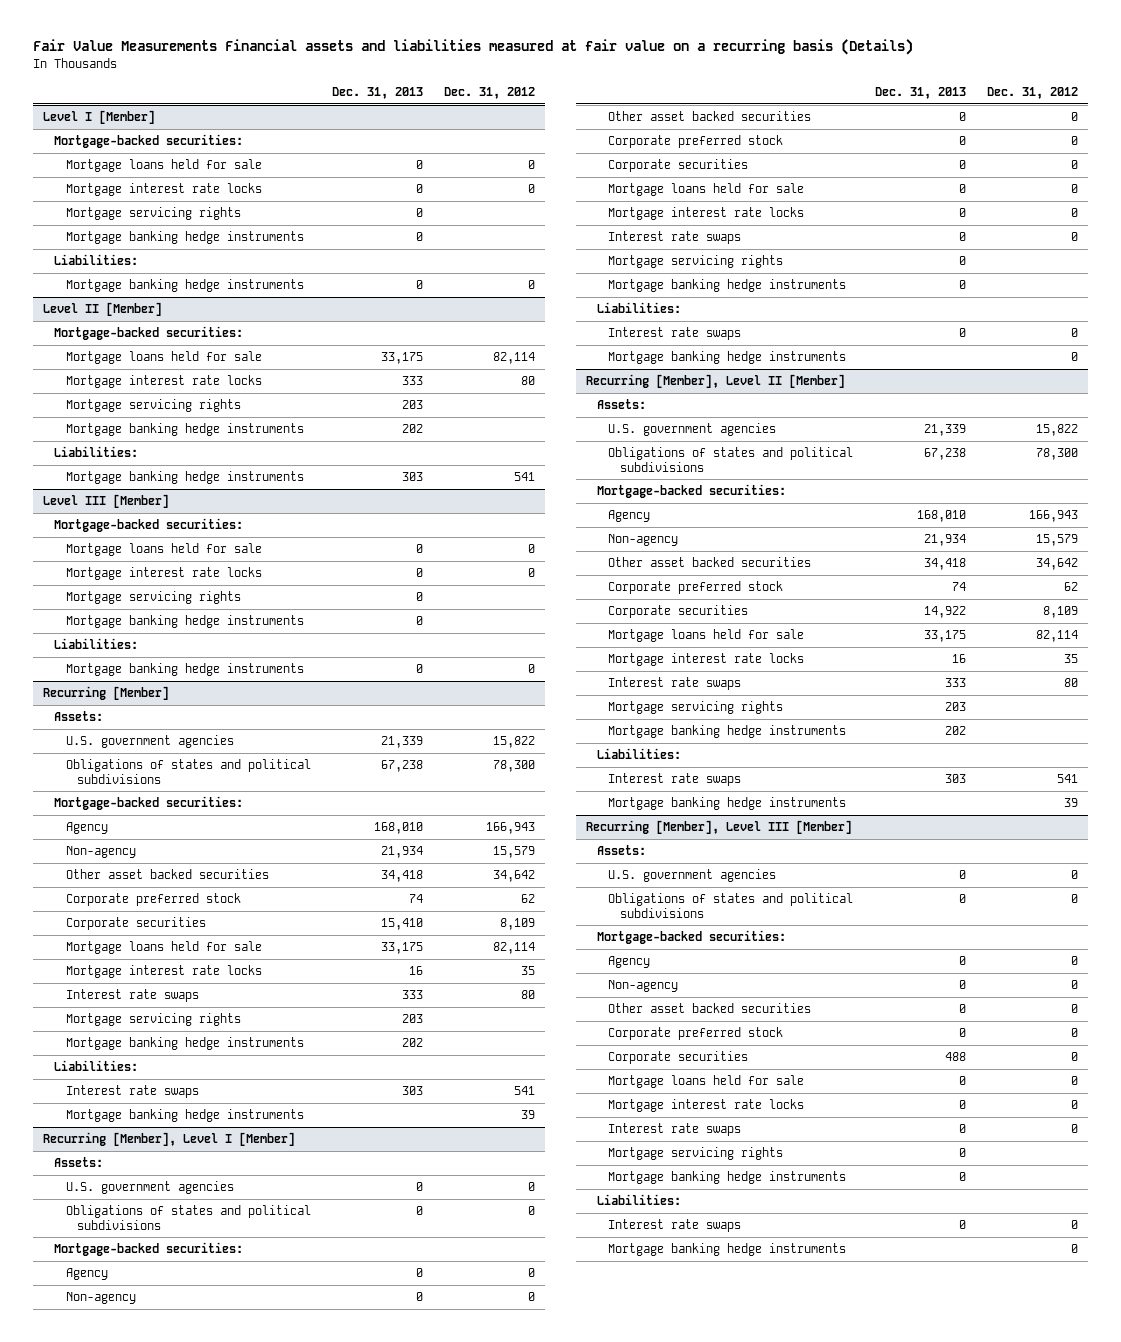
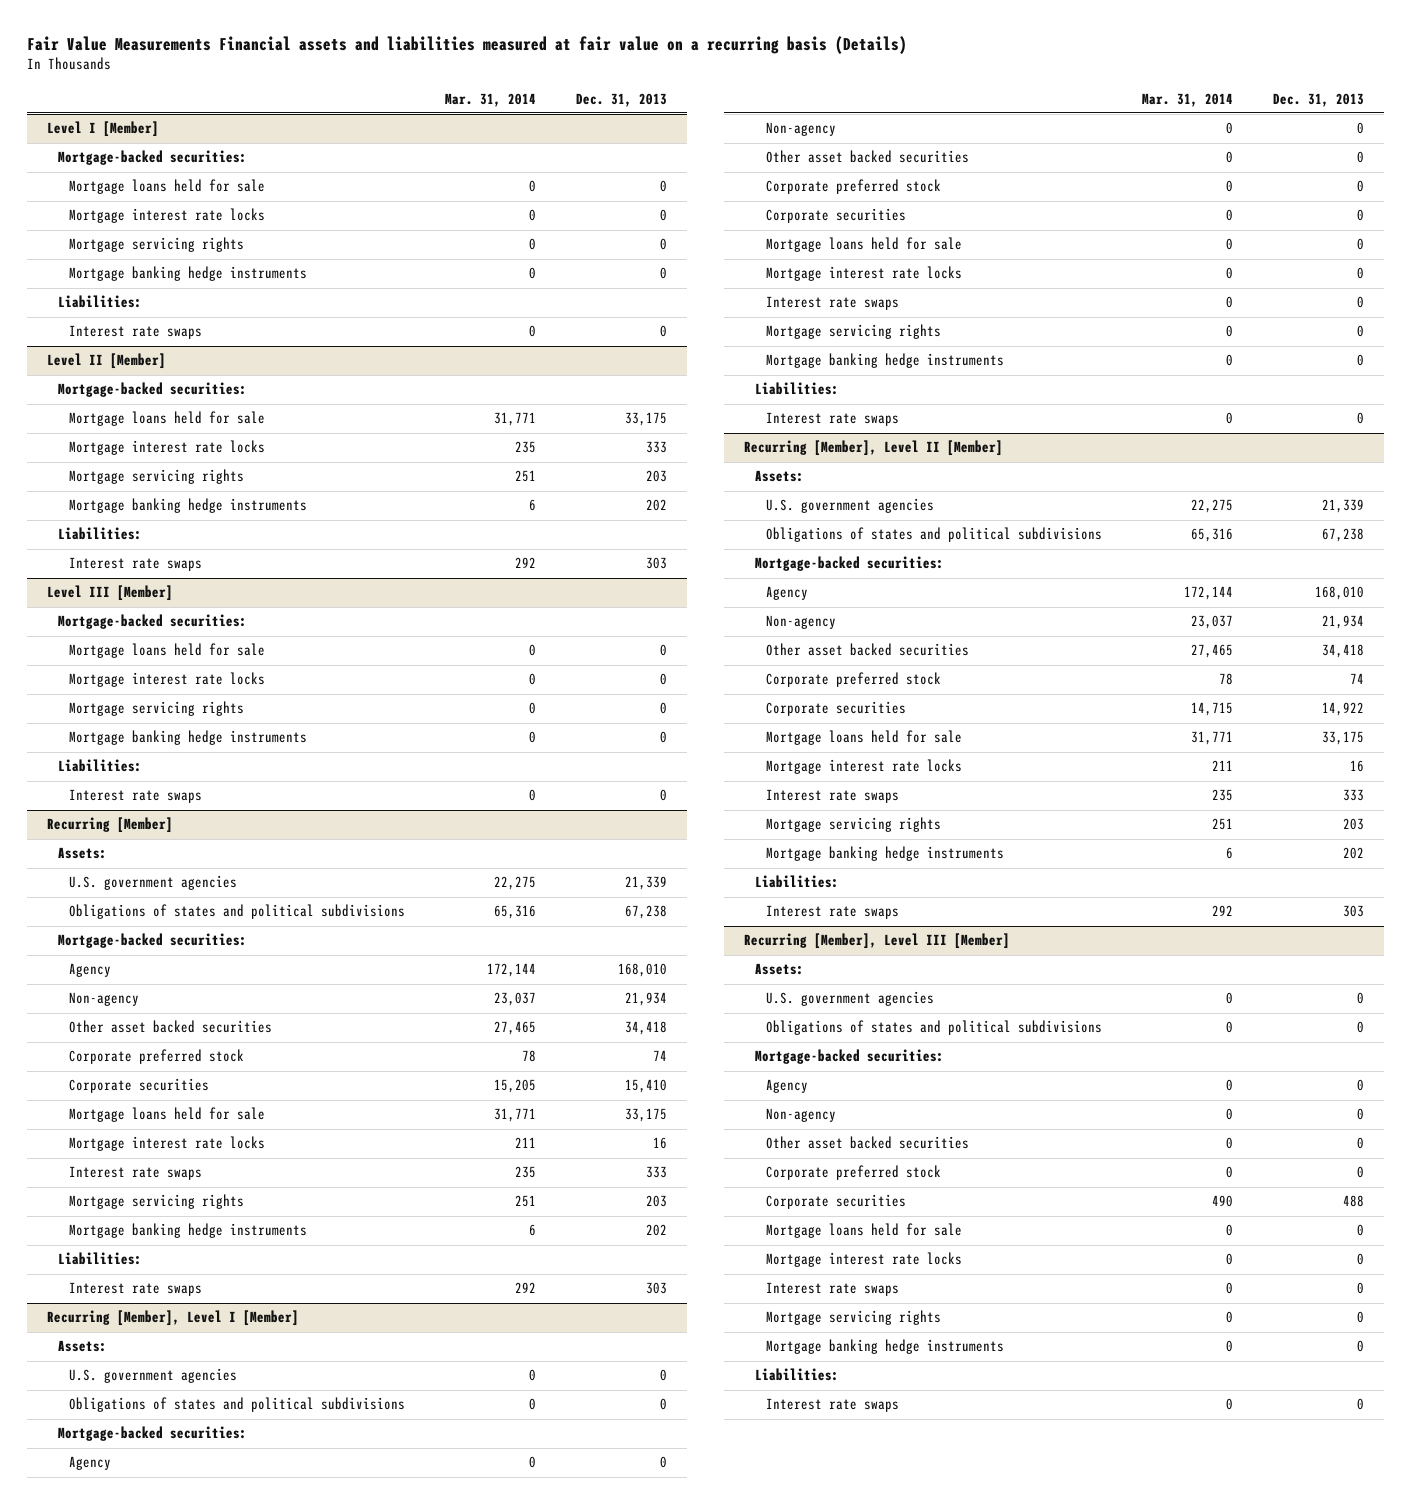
- | Dec. 31, 2013 | Dec. 31, 2012
+ | Mar. 31, 2014 | Dec. 31, 2013
@ Level I [Member]
- Mortgage banking hedge instruments | 0 | 0
+ Interest rate swaps | 0 | 0
@ Level II [Member]
- Mortgage banking hedge instruments | 303 | 541
+ Interest rate swaps | 292 | 303
@ Level III [Member]
- Mortgage banking hedge instruments | 0 | 0
+ Interest rate swaps | 0 | 0
@ Recurring [Member]
- Mortgage banking hedge instruments | | 39
@ Recurring [Member], Level I [Member]
- Mortgage banking hedge instruments | | 0
@ Recurring [Member], Level II [Member]
- Mortgage banking hedge instruments | | 39
@ Recurring [Member], Level III [Member]
- Mortgage banking hedge instruments | | 0

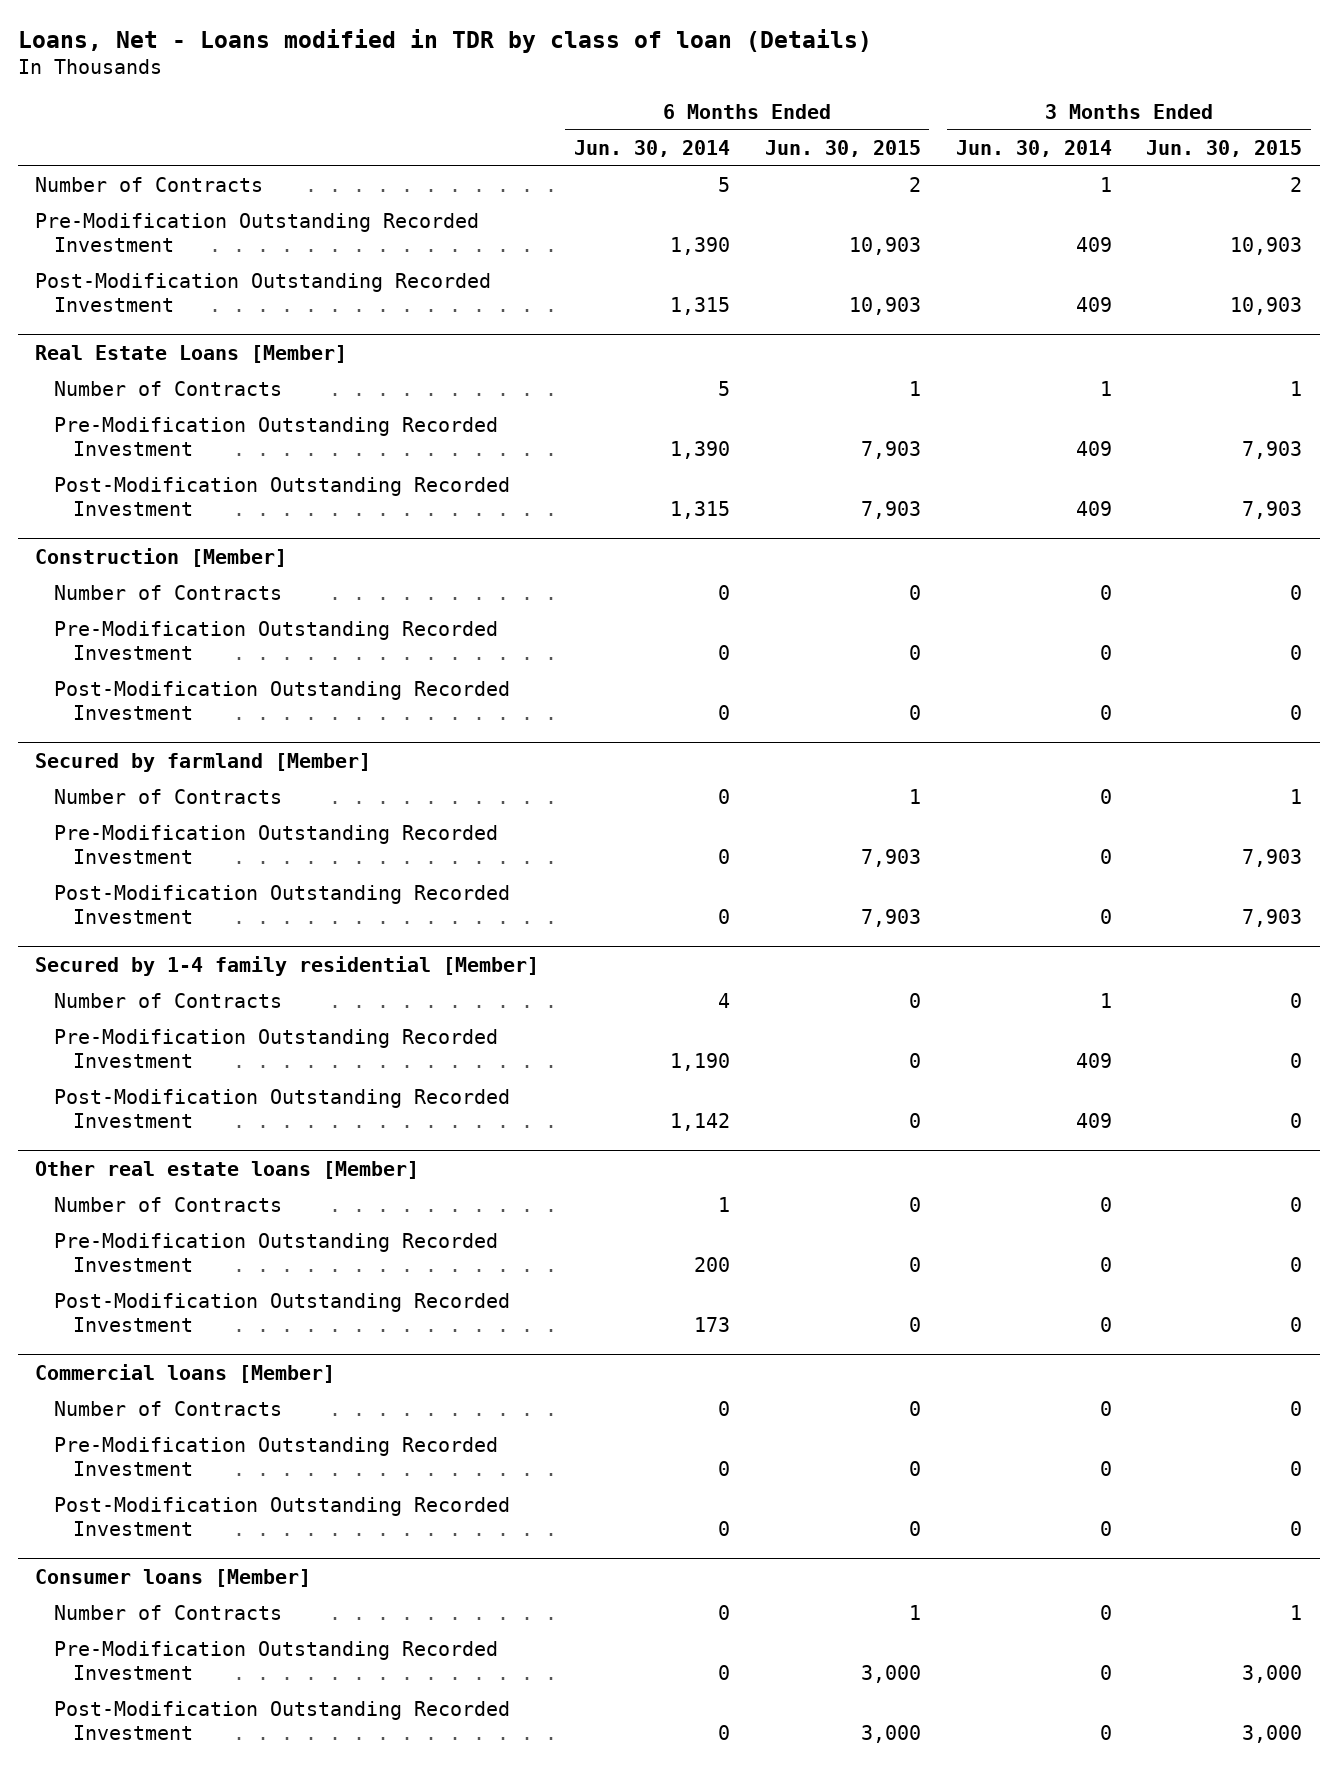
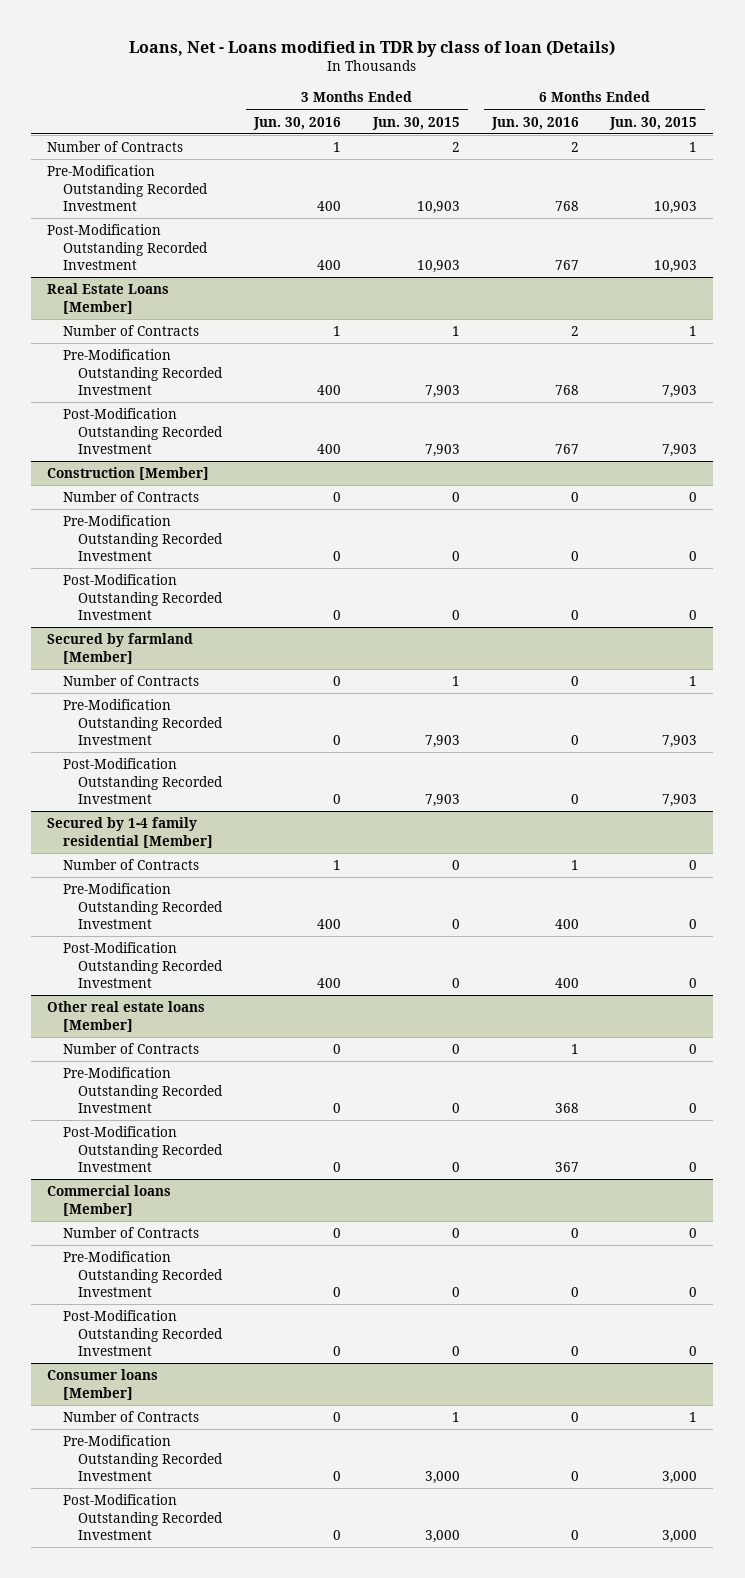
- | 6 Months Ended Jun. 30, 2014 | 6 Months Ended Jun. 30, 2015 | 3 Months Ended Jun. 30, 2014 | 3 Months Ended Jun. 30, 2015
+ | 3 Months Ended Jun. 30, 2016 | 3 Months Ended Jun. 30, 2015 | 6 Months Ended Jun. 30, 2016 | 6 Months Ended Jun. 30, 2015
- Number of Contracts | 5 | 2 | 1 | 2
+ Number of Contracts | 1 | 2 | 2 | 1

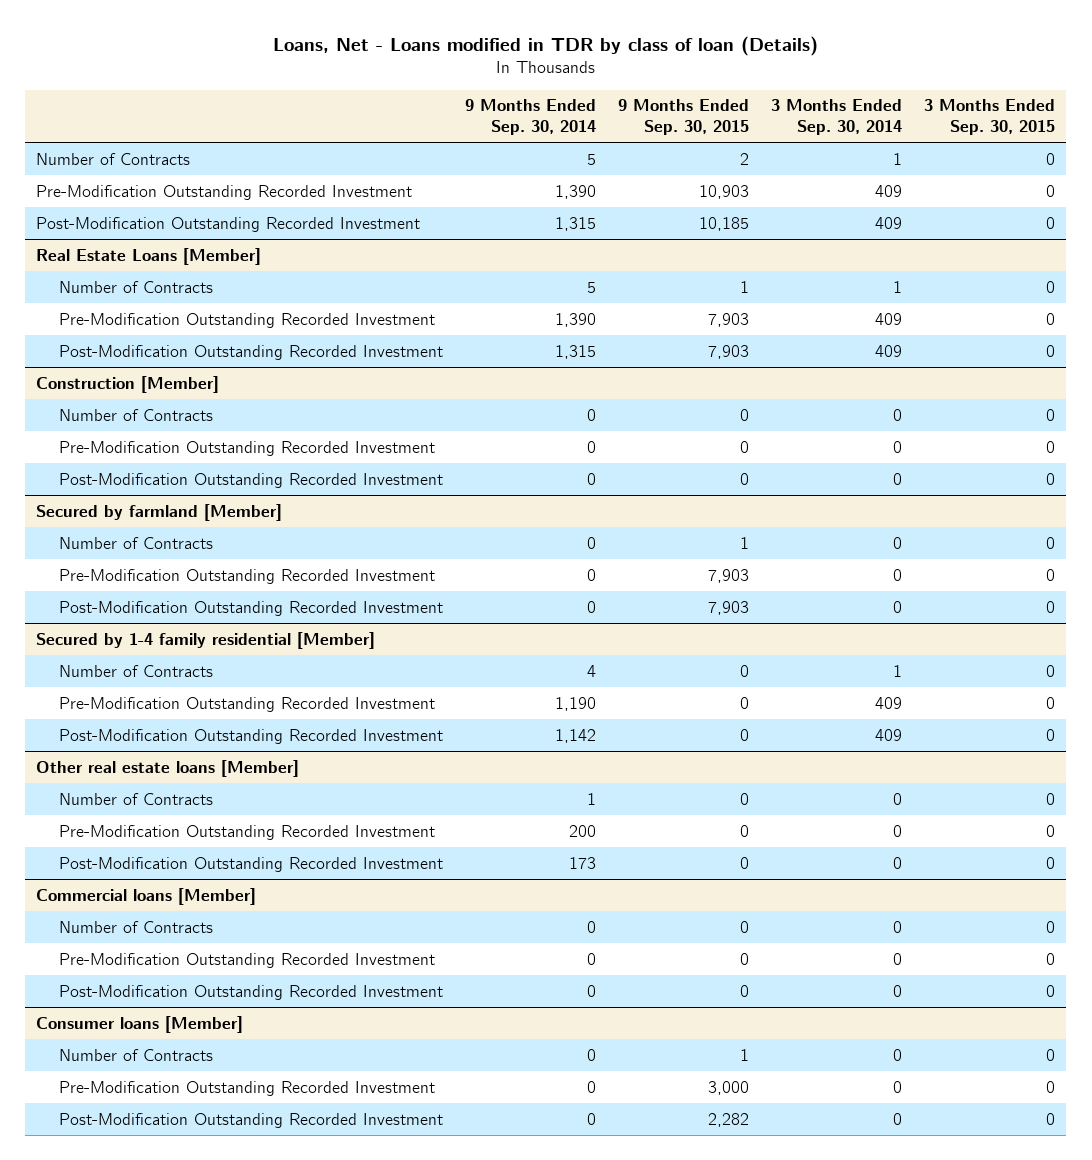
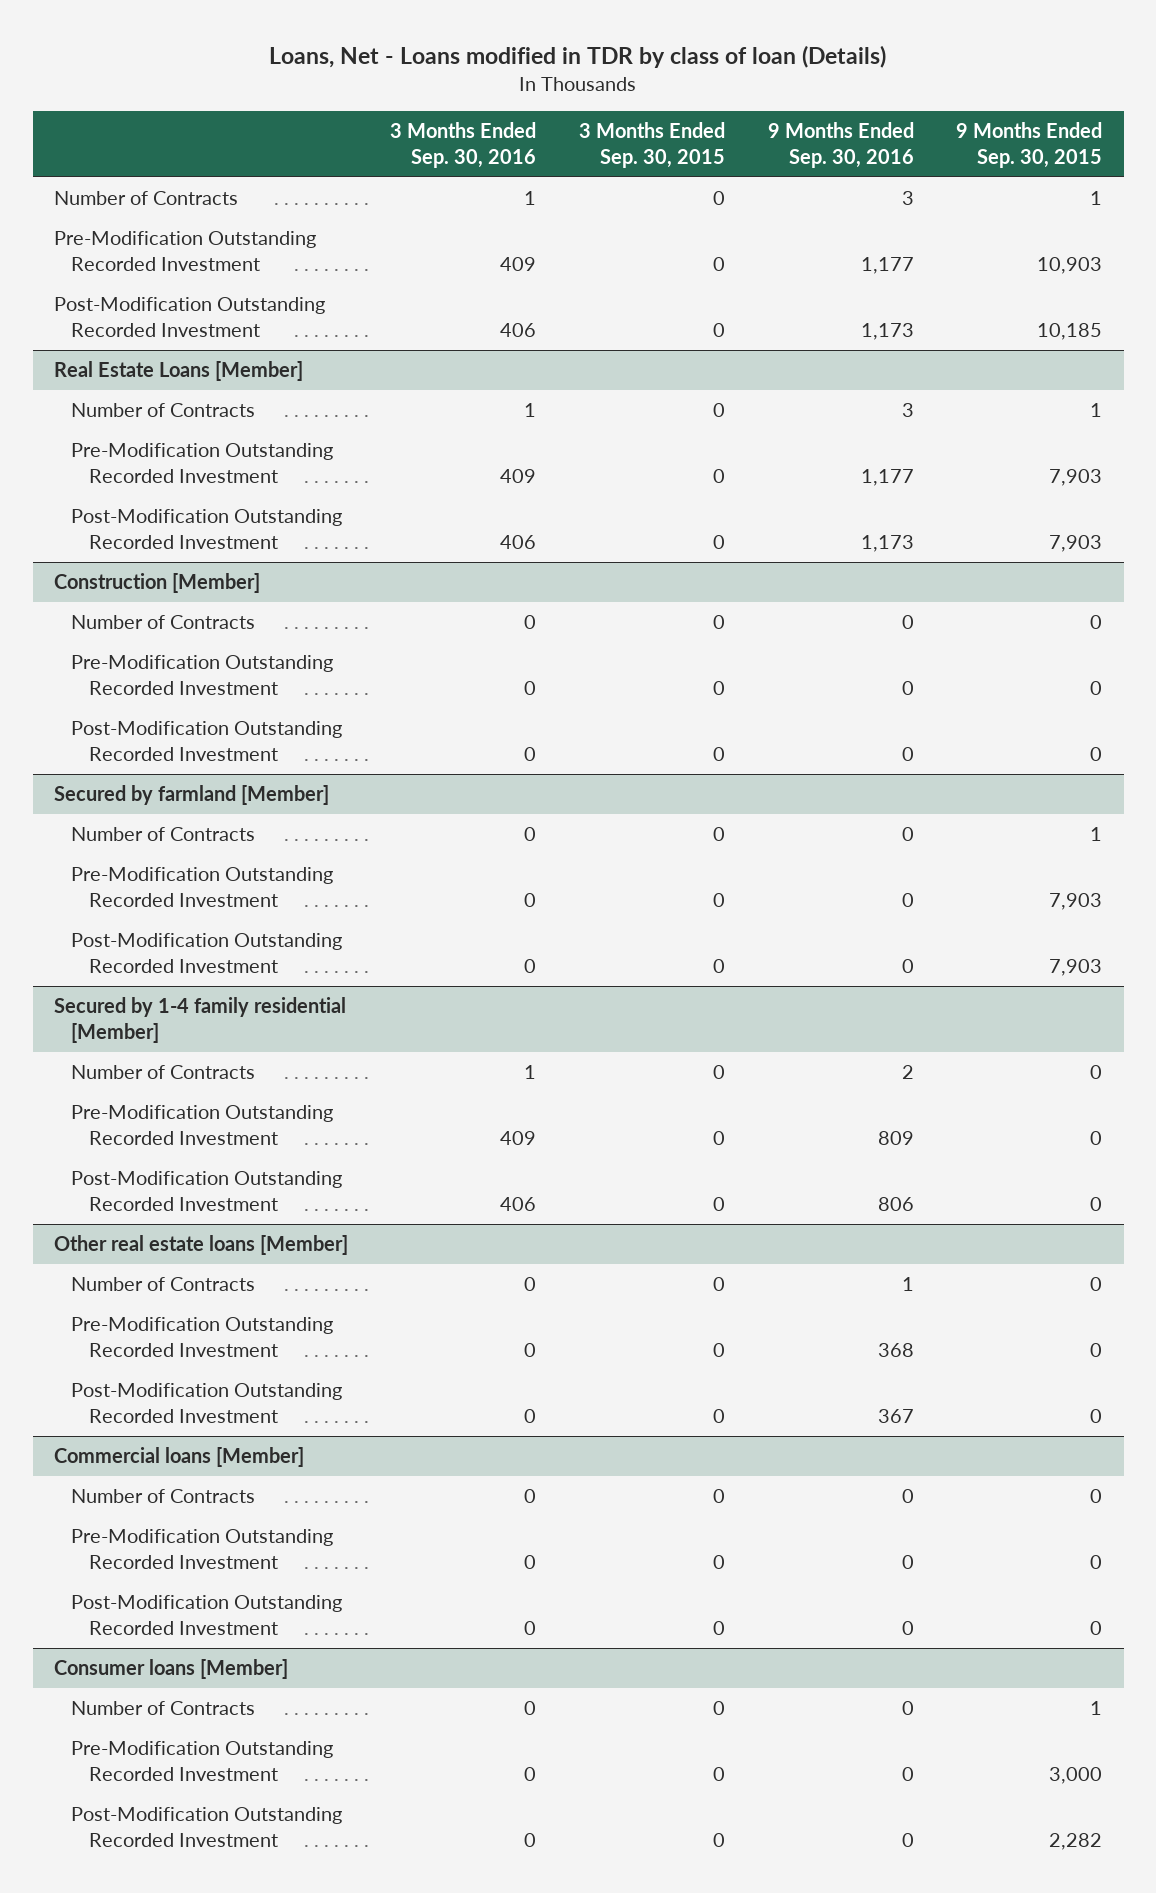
- | 9 Months Ended Sep. 30, 2014 | 9 Months Ended Sep. 30, 2015 | 3 Months Ended Sep. 30, 2014 | 3 Months Ended Sep. 30, 2015
+ | 3 Months Ended Sep. 30, 2016 | 3 Months Ended Sep. 30, 2015 | 9 Months Ended Sep. 30, 2016 | 9 Months Ended Sep. 30, 2015
- Number of Contracts | 5 | 2 | 1 | 0
+ Number of Contracts | 1 | 0 | 3 | 1

